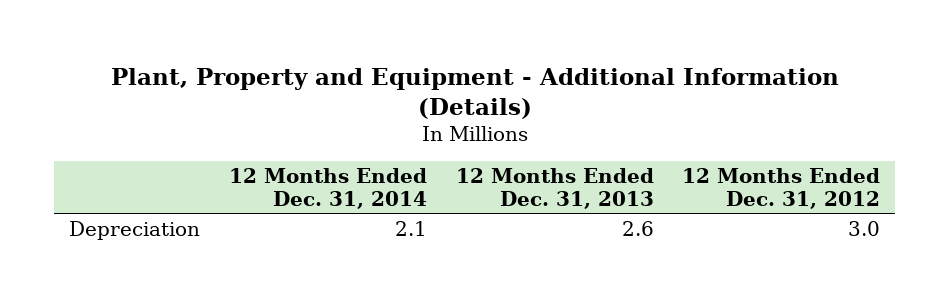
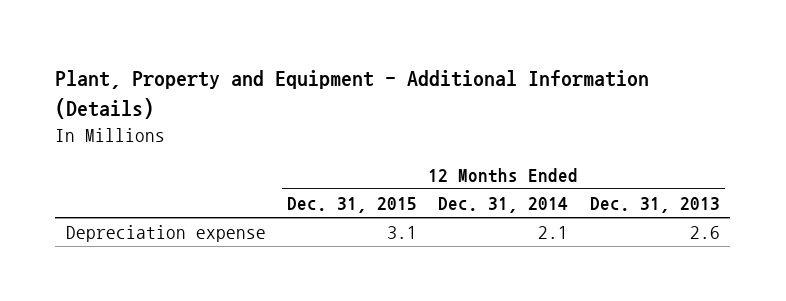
- | 12 Months Ended Dec. 31, 2014 | 12 Months Ended Dec. 31, 2013 | 12 Months Ended Dec. 31, 2012
+ | 12 Months Ended Dec. 31, 2015 | 12 Months Ended Dec. 31, 2014 | 12 Months Ended Dec. 31, 2013
- Depreciation | 2.1 | 2.6 | 3.0
+ Depreciation expense | 3.1 | 2.1 | 2.6

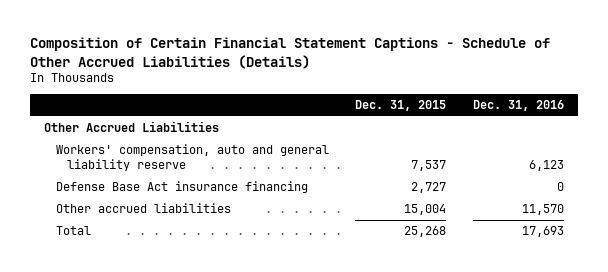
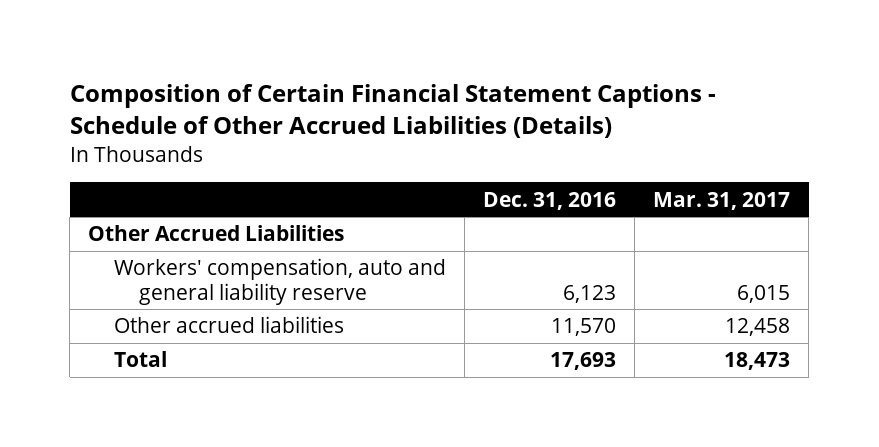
- | Dec. 31, 2015 | Dec. 31, 2016
+ | Dec. 31, 2016 | Mar. 31, 2017
- Defense Base Act insurance financing | 2,727 | 0

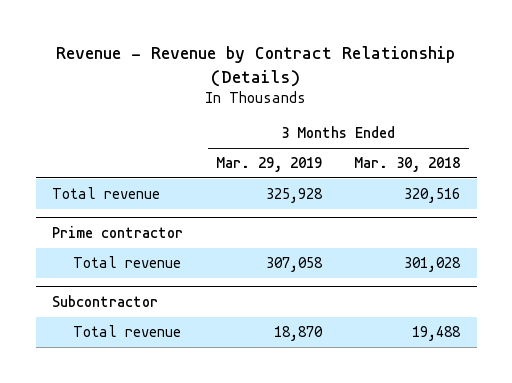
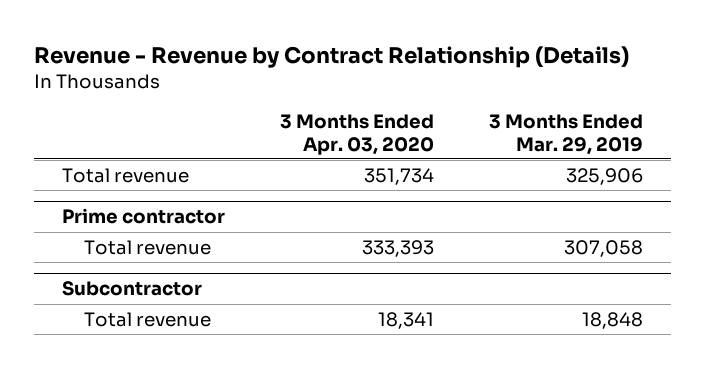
- | 3 Months Ended Mar. 29, 2019 | 3 Months Ended Mar. 30, 2018
+ | 3 Months Ended Apr. 03, 2020 | 3 Months Ended Mar. 29, 2019
- Total revenue | 325,928 | 320,516
+ Total revenue | 351,734 | 325,906
@ Subcontractor
- Total revenue | 18,870 | 19,488
+ Total revenue | 18,341 | 18,848

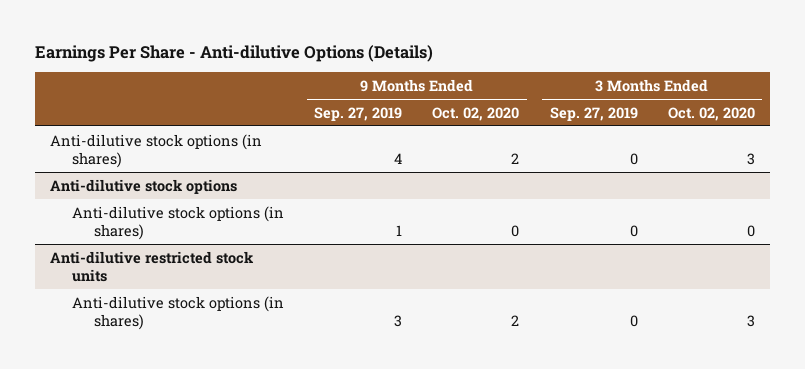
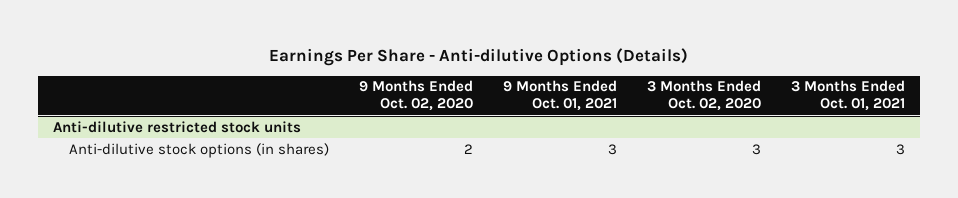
- | 9 Months Ended Sep. 27, 2019 | 9 Months Ended Oct. 02, 2020 | 3 Months Ended Sep. 27, 2019 | 3 Months Ended Oct. 02, 2020
+ | 9 Months Ended Oct. 02, 2020 | 9 Months Ended Oct. 01, 2021 | 3 Months Ended Oct. 02, 2020 | 3 Months Ended Oct. 01, 2021
- Anti-dilutive stock options (in shares) | 4 | 2 | 0 | 3
- Anti-dilutive stock options
- Anti-dilutive stock options (in shares) | 1 | 0 | 0 | 0

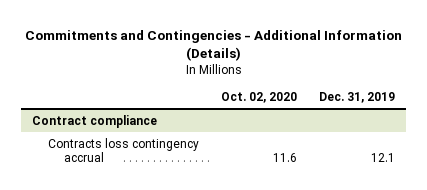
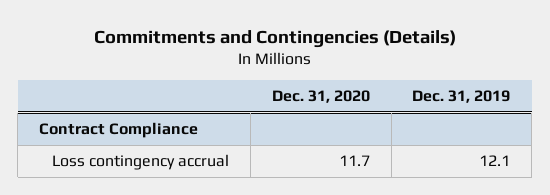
- Commitments and Contingencies - Additional Information (Details)
+ Commitments and Contingencies (Details)
- | Oct. 02, 2020 | Dec. 31, 2019
+ | Dec. 31, 2020 | Dec. 31, 2019
- Contract compliance
- Contracts loss contingency accrual | 11.6 | 12.1
+ Contract Compliance
+ Loss contingency accrual | 11.7 | 12.1

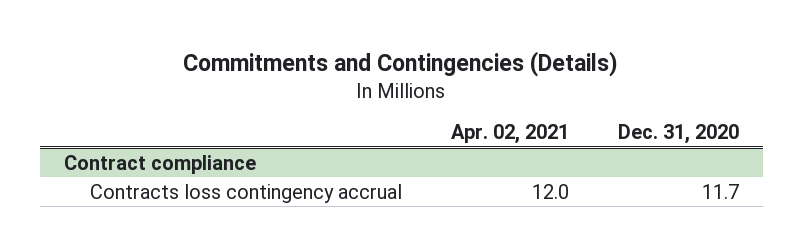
- | Dec. 31, 2020 | Dec. 31, 2019
+ | Apr. 02, 2021 | Dec. 31, 2020
- Contract Compliance
- Loss contingency accrual | 11.7 | 12.1
+ Contract compliance
+ Contracts loss contingency accrual | 12.0 | 11.7

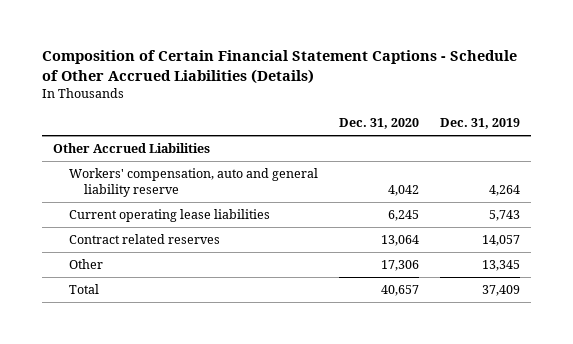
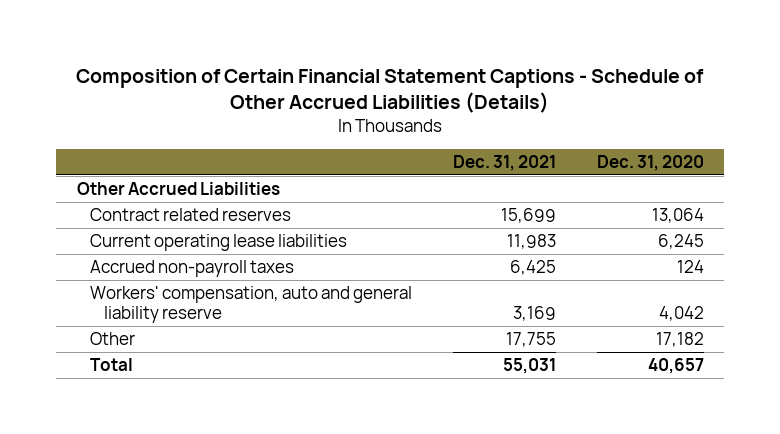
- | Dec. 31, 2020 | Dec. 31, 2019
+ | Dec. 31, 2021 | Dec. 31, 2020
- Other | 17,306 | 13,345
moved down: Current operating lease liabilities | 11,983 | 6,245
+ Accrued non-payroll taxes | 6,425 | 124
moved down: Workers' compensation, auto and general liability reserve | 3,169 | 4,042
+ Other | 17,755 | 17,182

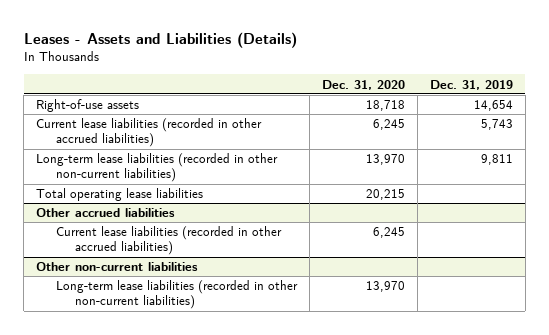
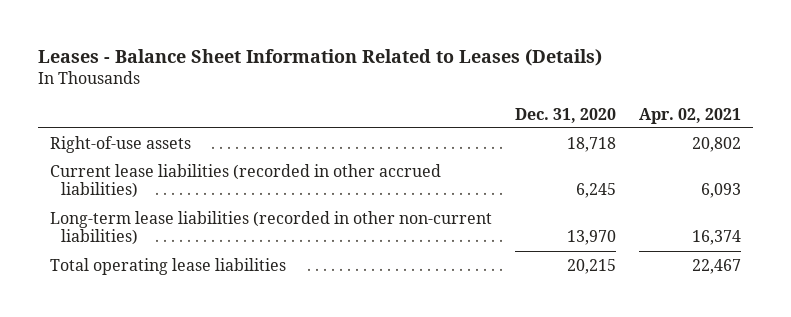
- Leases - Assets and Liabilities (Details)
+ Leases - Balance Sheet Information Related to Leases (Details)
- | Dec. 31, 2020 | Dec. 31, 2019
+ | Dec. 31, 2020 | Apr. 02, 2021
- Other accrued liabilities
- Current lease liabilities (recorded in other accrued liabilities) | 6,245 |
- Other non-current liabilities
- Long-term lease liabilities (recorded in other non-current liabilities) | 13,970 |

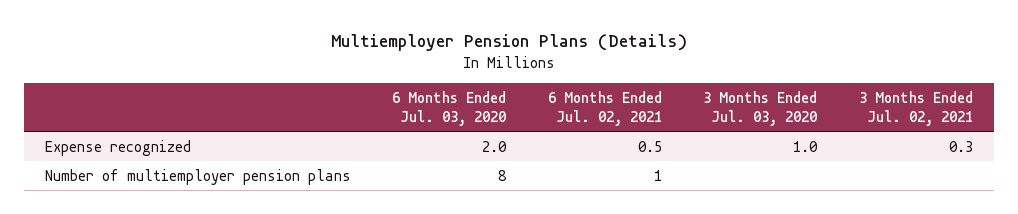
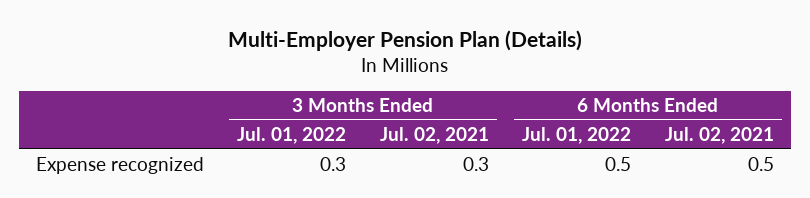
- Multiemployer Pension Plans (Details)
+ Multi-Employer Pension Plan (Details)
- | 6 Months Ended Jul. 03, 2020 | 6 Months Ended Jul. 02, 2021 | 3 Months Ended Jul. 03, 2020 | 3 Months Ended Jul. 02, 2021
+ | 3 Months Ended Jul. 01, 2022 | 3 Months Ended Jul. 02, 2021 | 6 Months Ended Jul. 01, 2022 | 6 Months Ended Jul. 02, 2021
- Number of multiemployer pension plans | 8 | 1 | |

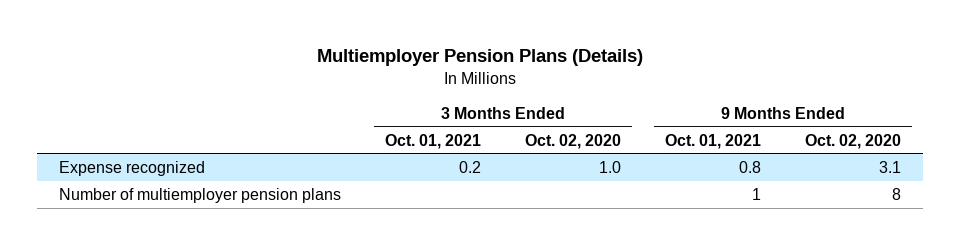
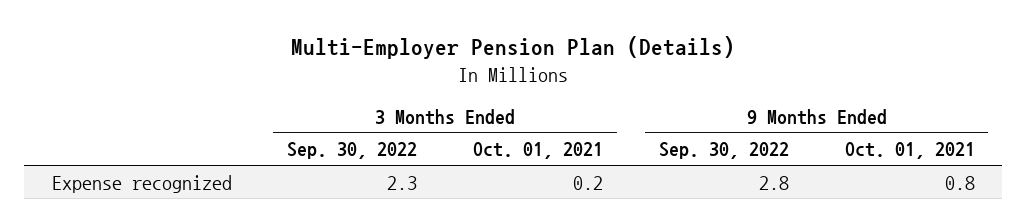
- Multiemployer Pension Plans (Details)
+ Multi-Employer Pension Plan (Details)
- | 3 Months Ended Oct. 01, 2021 | 3 Months Ended Oct. 02, 2020 | 9 Months Ended Oct. 01, 2021 | 9 Months Ended Oct. 02, 2020
+ | 3 Months Ended Sep. 30, 2022 | 3 Months Ended Oct. 01, 2021 | 9 Months Ended Sep. 30, 2022 | 9 Months Ended Oct. 01, 2021
- Number of multiemployer pension plans | | | 1 | 8

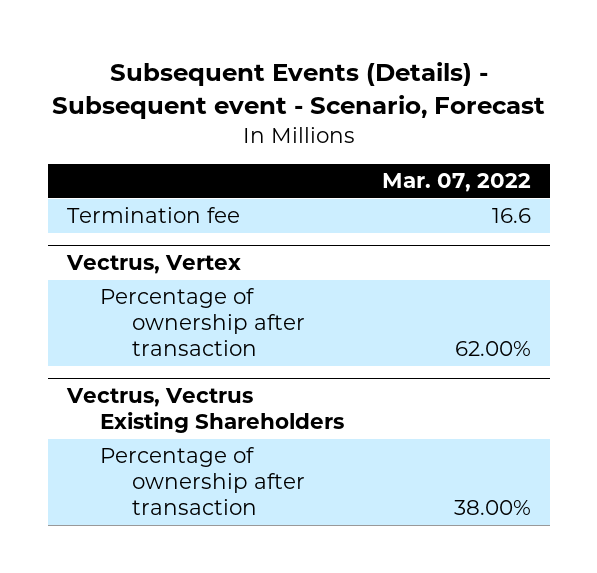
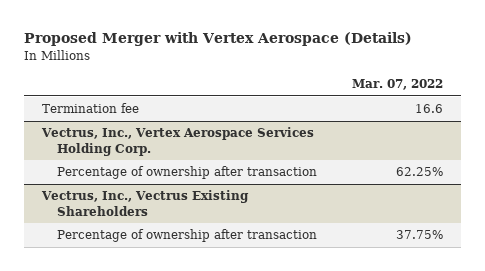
- Subsequent Events (Details) - Subsequent event - Scenario, Forecast
+ Proposed Merger with Vertex Aerospace (Details)
- Vectrus, Vertex
- Percentage of ownership after transaction | 62.00%
- Vectrus, Vectrus Existing Shareholders
- Percentage of ownership after transaction | 38.00%
+ Vectrus, Inc., Vertex Aerospace Services Holding Corp.
+ Percentage of ownership after transaction | 62.25%
+ Vectrus, Inc., Vectrus Existing Shareholders
+ Percentage of ownership after transaction | 37.75%

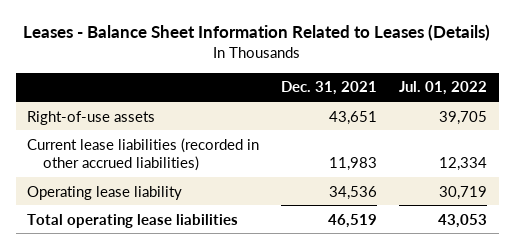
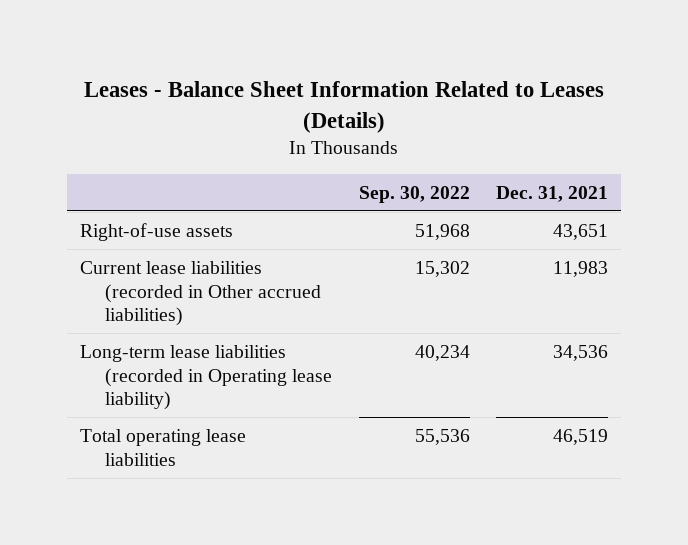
- | Dec. 31, 2021 | Jul. 01, 2022
+ | Sep. 30, 2022 | Dec. 31, 2021
- Current lease liabilities (recorded in other accrued liabilities) | 11,983 | 12,334
- Operating lease liability | 34,536 | 30,719
+ Current lease liabilities (recorded in Other accrued liabilities) | 15,302 | 11,983
+ Long-term lease liabilities (recorded in Operating lease liability) | 40,234 | 34,536

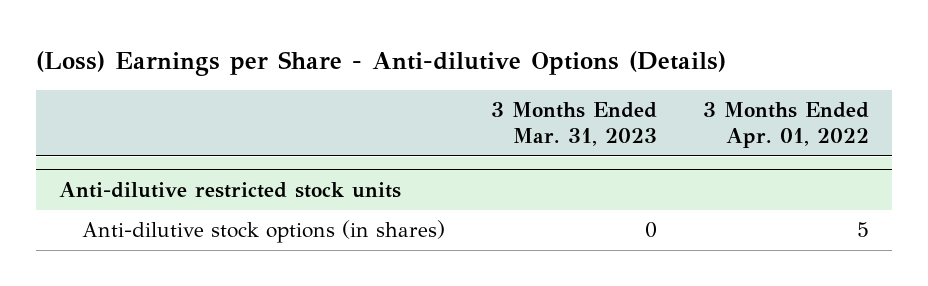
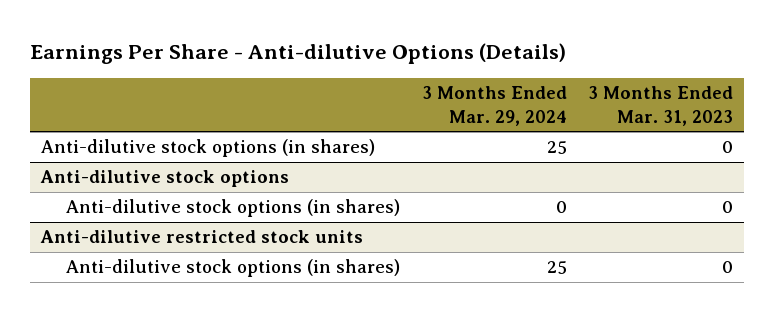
- (Loss) Earnings per Share - Anti-dilutive Options (Details)
+ Earnings Per Share - Anti-dilutive Options (Details)
- | 3 Months Ended Mar. 31, 2023 | 3 Months Ended Apr. 01, 2022
+ | 3 Months Ended Mar. 29, 2024 | 3 Months Ended Mar. 31, 2023
+ Anti-dilutive stock options (in shares) | 25 | 0
+ Anti-dilutive stock options
+ Anti-dilutive stock options (in shares) | 0 | 0

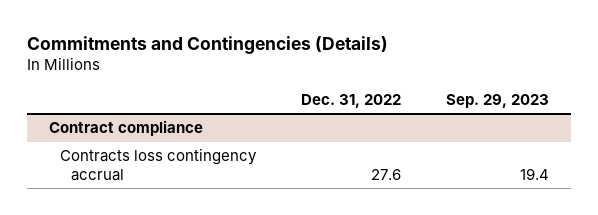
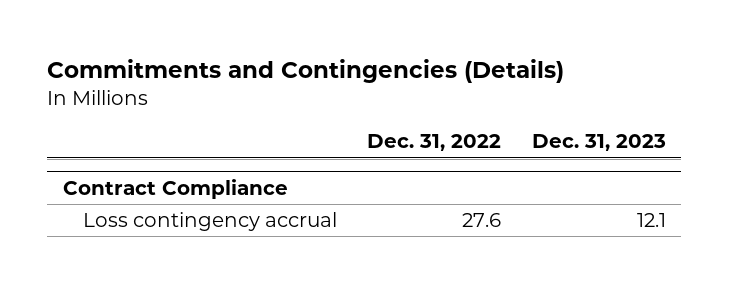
- | Dec. 31, 2022 | Sep. 29, 2023
+ | Dec. 31, 2022 | Dec. 31, 2023
- Contract compliance
- Contracts loss contingency accrual | 27.6 | 19.4
+ Contract Compliance
+ Loss contingency accrual | 27.6 | 12.1

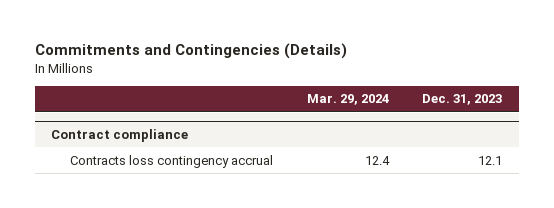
- | Dec. 31, 2022 | Dec. 31, 2023
+ | Mar. 29, 2024 | Dec. 31, 2023
- Contract Compliance
- Loss contingency accrual | 27.6 | 12.1
+ Contract compliance
+ Contracts loss contingency accrual | 12.4 | 12.1

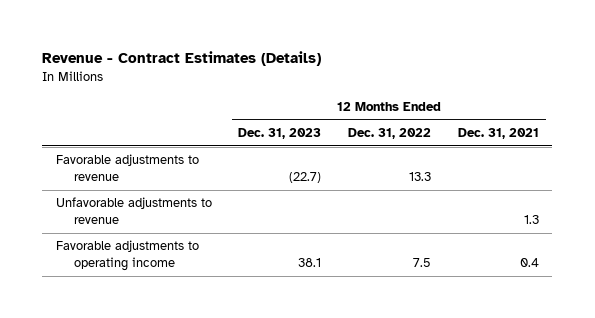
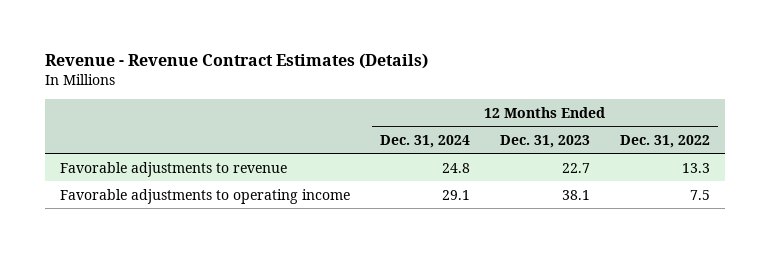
- Revenue - Contract Estimates (Details)
+ Revenue - Revenue Contract Estimates (Details)
- | 12 Months Ended Dec. 31, 2023 | 12 Months Ended Dec. 31, 2022 | 12 Months Ended Dec. 31, 2021
+ | 12 Months Ended Dec. 31, 2024 | 12 Months Ended Dec. 31, 2023 | 12 Months Ended Dec. 31, 2022
- Favorable adjustments to revenue | (22.7) | 13.3 |
- Unfavorable adjustments to revenue | | | 1.3
+ Favorable adjustments to revenue | 24.8 | 22.7 | 13.3

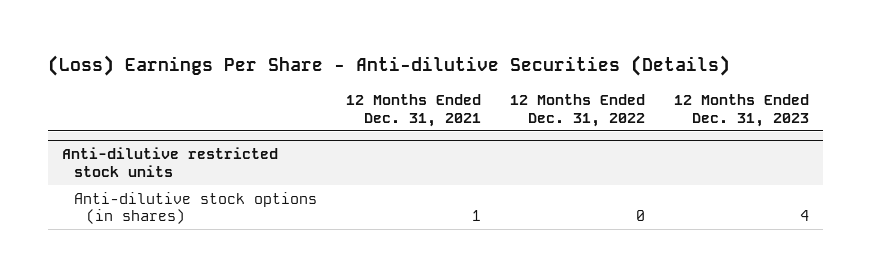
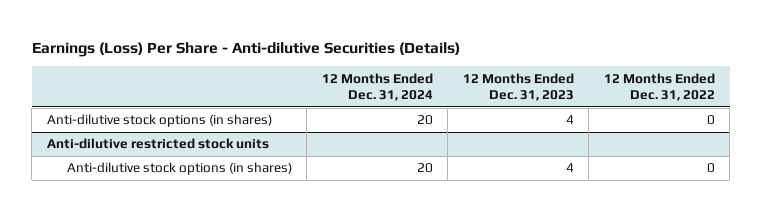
- (Loss) Earnings Per Share - Anti-dilutive Securities (Details)
+ Earnings (Loss) Per Share - Anti-dilutive Securities (Details)
- | 12 Months Ended Dec. 31, 2021 | 12 Months Ended Dec. 31, 2022 | 12 Months Ended Dec. 31, 2023
+ | 12 Months Ended Dec. 31, 2024 | 12 Months Ended Dec. 31, 2023 | 12 Months Ended Dec. 31, 2022
+ Anti-dilutive stock options (in shares) | 20 | 4 | 0

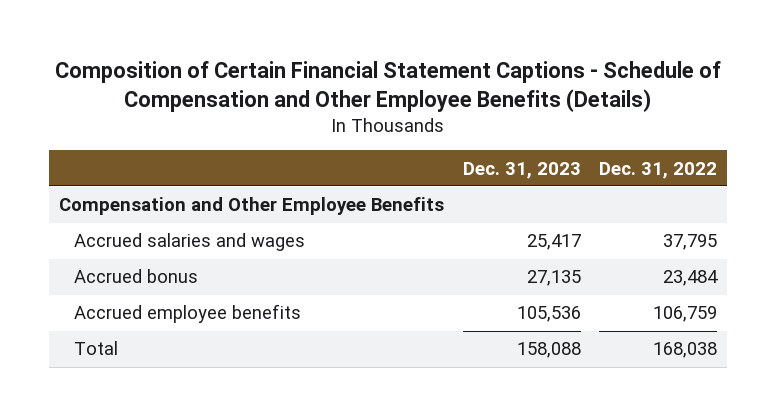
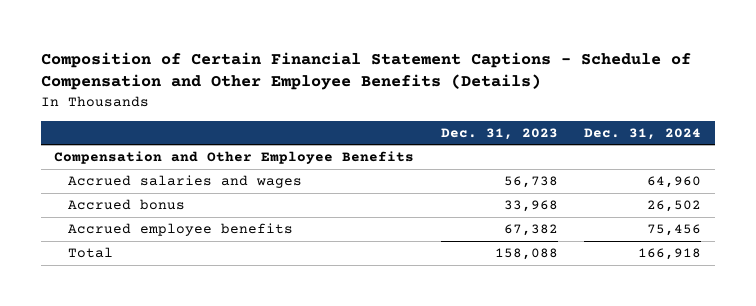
- | Dec. 31, 2023 | Dec. 31, 2022
+ | Dec. 31, 2023 | Dec. 31, 2024
- Accrued salaries and wages | 25,417 | 37,795
- Accrued bonus | 27,135 | 23,484
- Accrued employee benefits | 105,536 | 106,759
+ Accrued salaries and wages | 56,738 | 64,960
+ Accrued bonus | 33,968 | 26,502
+ Accrued employee benefits | 67,382 | 75,456

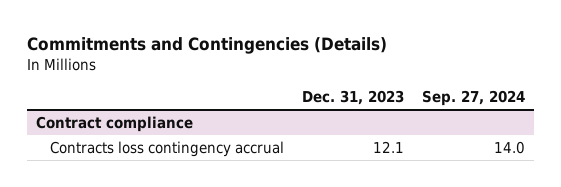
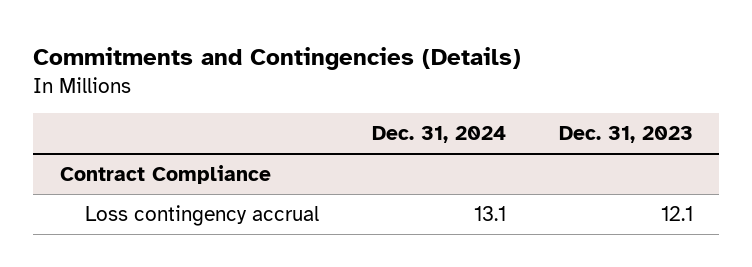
- | Dec. 31, 2023 | Sep. 27, 2024
+ | Dec. 31, 2024 | Dec. 31, 2023
- Contract compliance
- Contracts loss contingency accrual | 12.1 | 14.0
+ Contract Compliance
+ Loss contingency accrual | 13.1 | 12.1

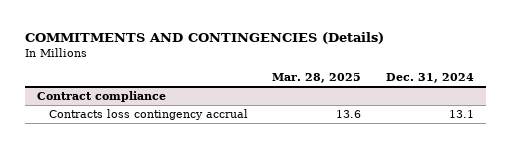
- Commitments and Contingencies (Details)
+ COMMITMENTS AND CONTINGENCIES (Details)
- | Dec. 31, 2024 | Dec. 31, 2023
+ | Mar. 28, 2025 | Dec. 31, 2024
- Contract Compliance
- Loss contingency accrual | 13.1 | 12.1
+ Contract compliance
+ Contracts loss contingency accrual | 13.6 | 13.1

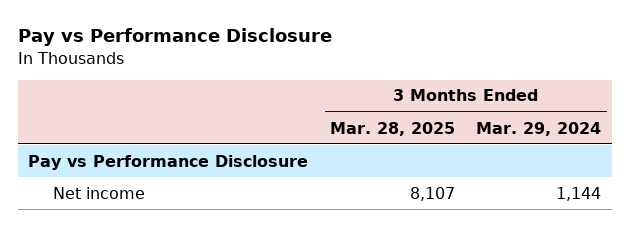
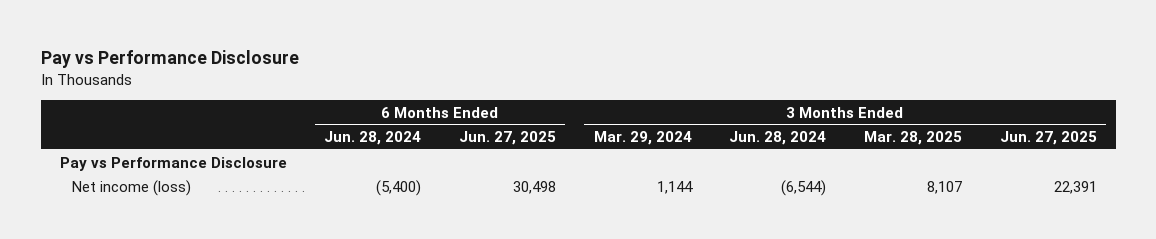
- | 3 Months Ended Mar. 28, 2025 | 3 Months Ended Mar. 29, 2024
+ | 6 Months Ended Jun. 28, 2024 | 6 Months Ended Jun. 27, 2025 | 3 Months Ended Mar. 29, 2024 | 3 Months Ended Jun. 28, 2024 | 3 Months Ended Mar. 28, 2025 | 3 Months Ended Jun. 27, 2025
- Net income | 8,107 | 1,144
+ Net income (loss) | (5,400) | 30,498 | 1,144 | (6,544) | 8,107 | 22,391

